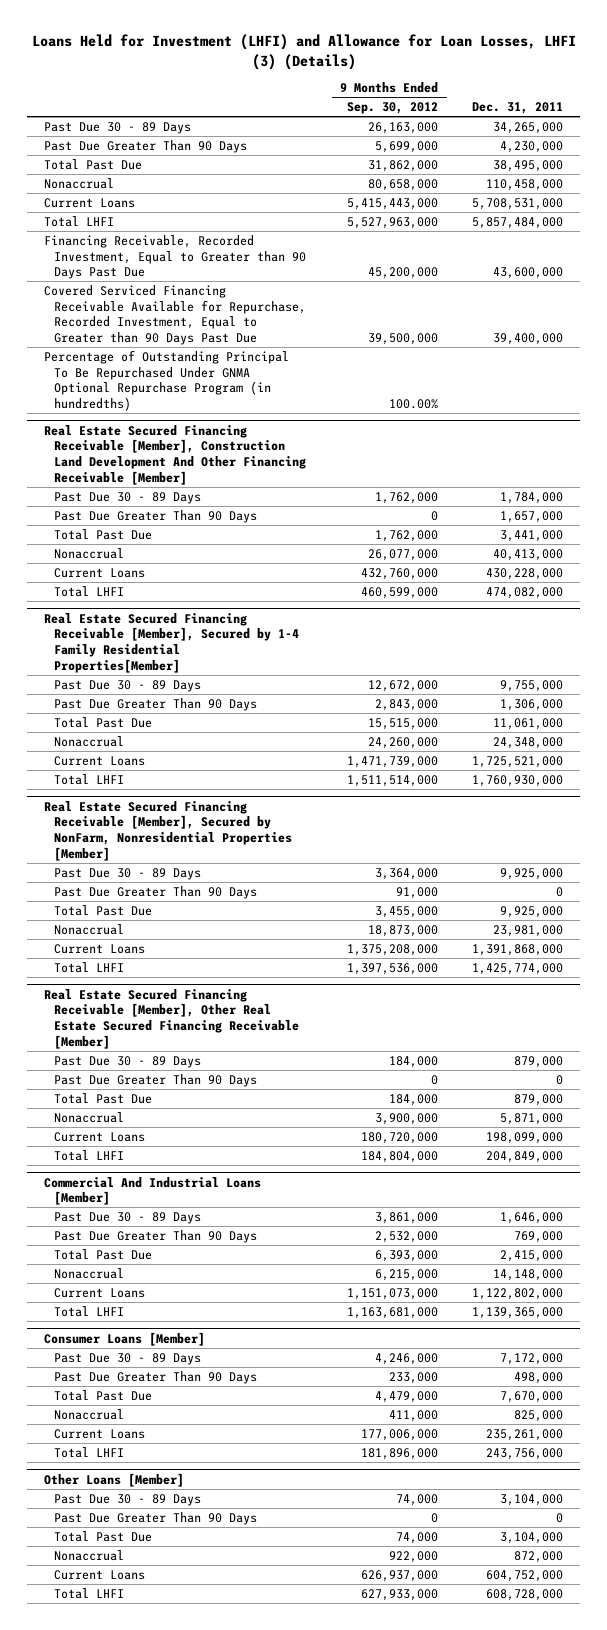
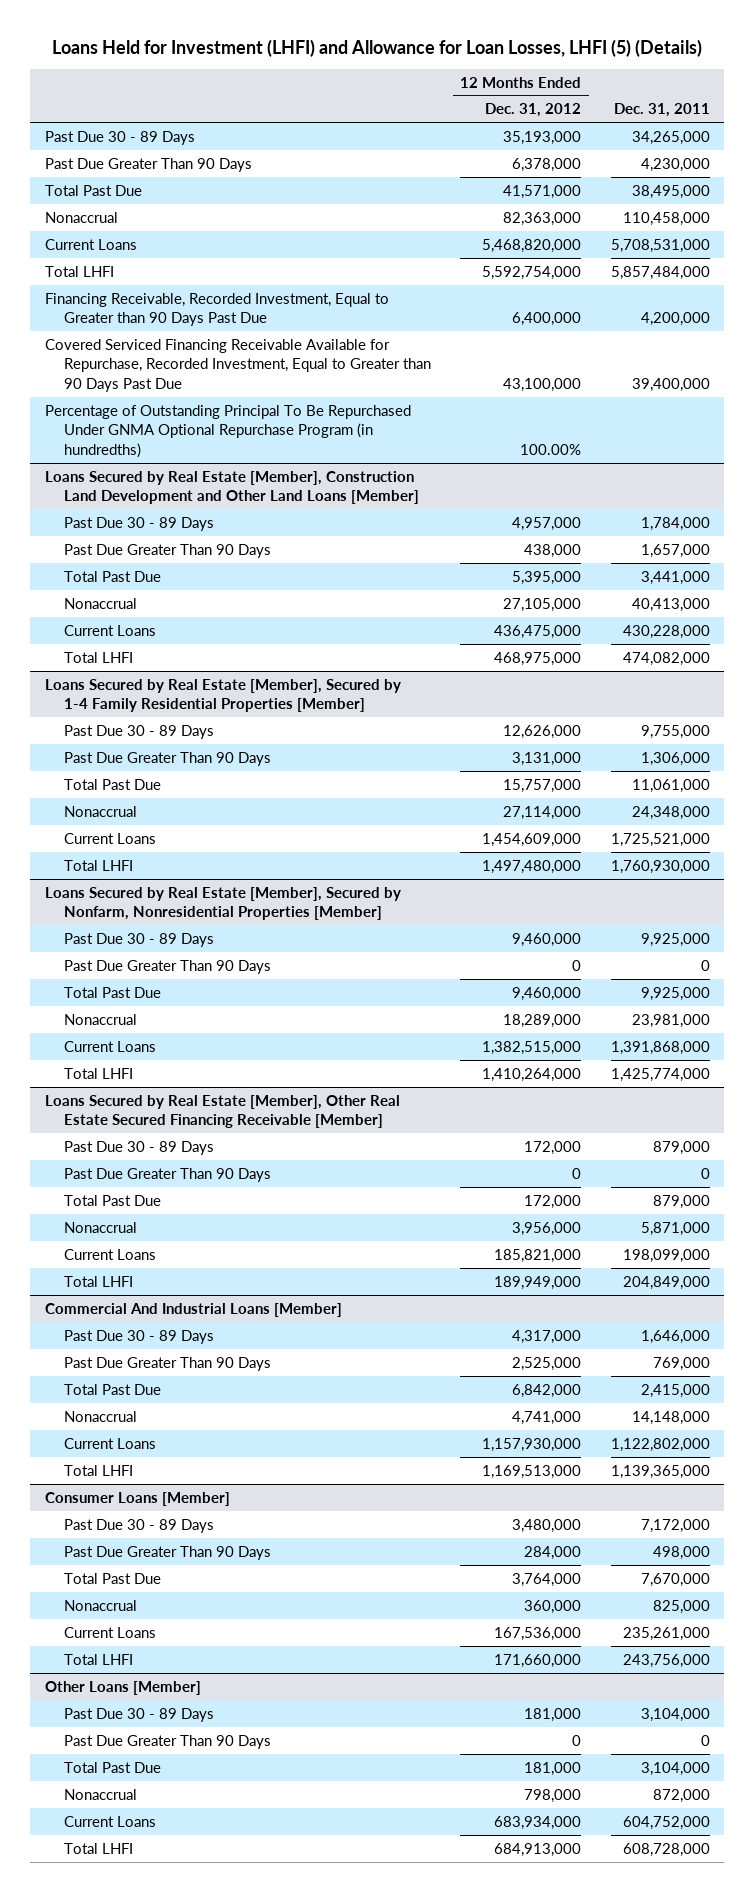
- Loans Held for Investment (LHFI) and Allowance for Loan Losses, LHFI (3) (Details)
+ Loans Held for Investment (LHFI) and Allowance for Loan Losses, LHFI (5) (Details)
- | 9 Months Ended Sep. 30, 2012 | Dec. 31, 2011
+ | 12 Months Ended Dec. 31, 2012 | Dec. 31, 2011
- Financing Receivable, Recorded Investment, Equal to Greater than 90 Days Past Due | 45,200,000 | 43,600,000
+ Financing Receivable, Recorded Investment, Equal to Greater than 90 Days Past Due | 6,400,000 | 4,200,000
- Real Estate Secured Financing Receivable [Member], Construction Land Development And Other Financing Receivable [Member]
+ Loans Secured by Real Estate [Member], Construction Land Development and Other Land Loans [Member]
- Real Estate Secured Financing Receivable [Member], Secured by 1-4 Family Residential Properties[Member]
+ Loans Secured by Real Estate [Member], Secured by 1-4 Family Residential Properties [Member]
- Real Estate Secured Financing Receivable [Member], Secured by NonFarm, Nonresidential Properties [Member]
+ Loans Secured by Real Estate [Member], Secured by Nonfarm, Nonresidential Properties [Member]
- Real Estate Secured Financing Receivable [Member], Other Real Estate Secured Financing Receivable [Member]
+ Loans Secured by Real Estate [Member], Other Real Estate Secured Financing Receivable [Member]

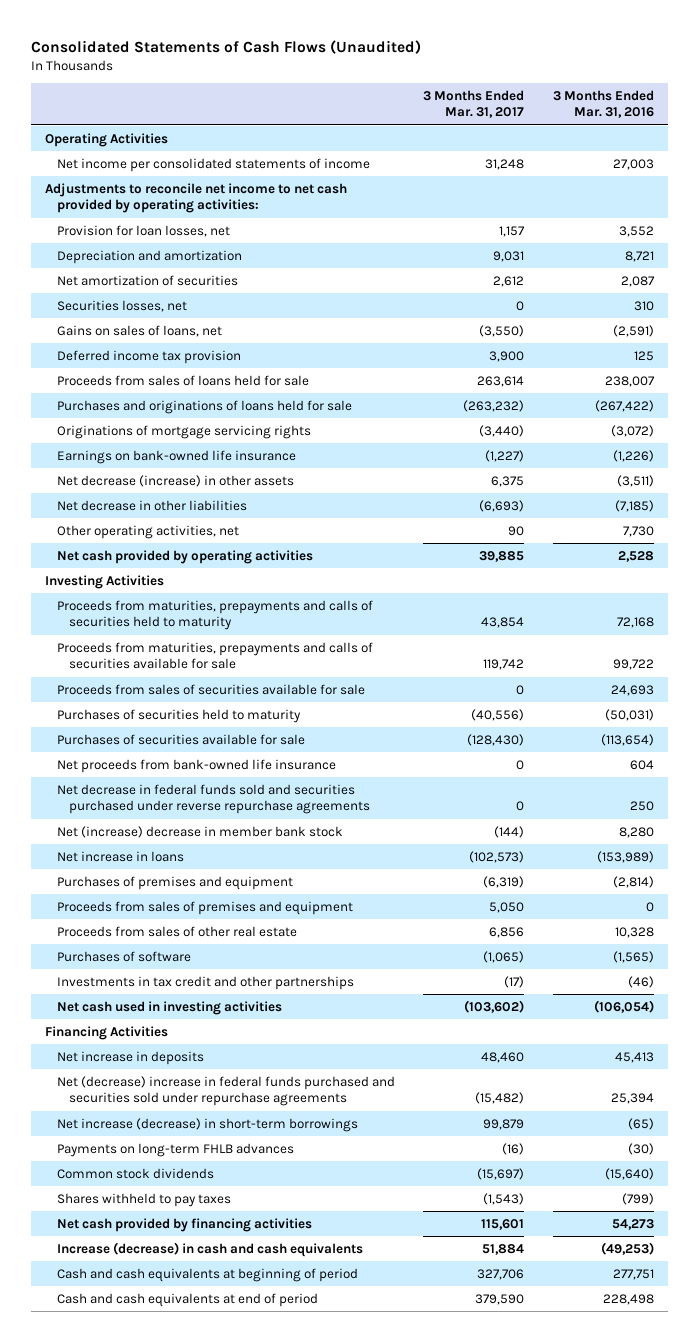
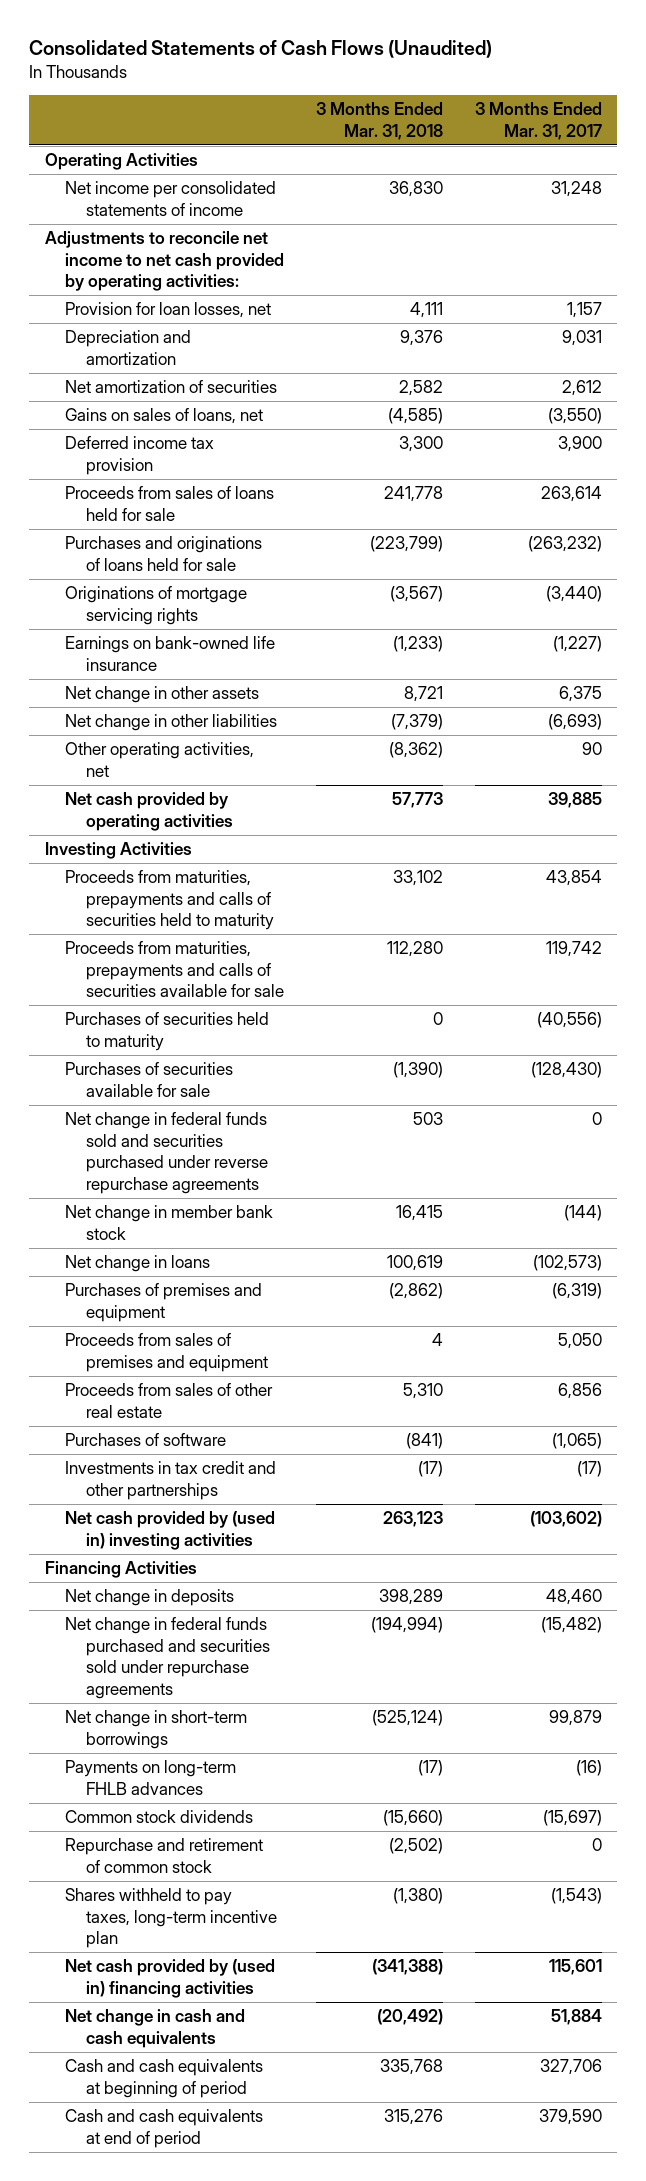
- | 3 Months Ended Mar. 31, 2017 | 3 Months Ended Mar. 31, 2016
+ | 3 Months Ended Mar. 31, 2018 | 3 Months Ended Mar. 31, 2017
- Securities losses, net | 0 | 310
- Net decrease (increase) in other assets | 6,375 | (3,511)
- Net decrease in other liabilities | (6,693) | (7,185)
+ Net change in other assets | 8,721 | 6,375
+ Net change in other liabilities | (7,379) | (6,693)
- Proceeds from sales of securities available for sale | 0 | 24,693
- Net proceeds from bank-owned life insurance | 0 | 604
- Net decrease in federal funds sold and securities purchased under reverse repurchase agreements | 0 | 250
- Net (increase) decrease in member bank stock | (144) | 8,280
- Net increase in loans | (102,573) | (153,989)
+ Net change in federal funds sold and securities purchased under reverse repurchase agreements | 503 | 0
+ Net change in member bank stock | 16,415 | (144)
+ Net change in loans | 100,619 | (102,573)
- Net cash used in investing activities | (103,602) | (106,054)
+ Net cash provided by (used in) investing activities | 263,123 | (103,602)
- Net increase in deposits | 48,460 | 45,413
- Net (decrease) increase in federal funds purchased and securities sold under repurchase agreements | (15,482) | 25,394
- Net increase (decrease) in short-term borrowings | 99,879 | (65)
+ Net change in deposits | 398,289 | 48,460
+ Net change in federal funds purchased and securities sold under repurchase agreements | (194,994) | (15,482)
+ Net change in short-term borrowings | (525,124) | 99,879
- Shares withheld to pay taxes | (1,543) | (799)
- Net cash provided by financing activities | 115,601 | 54,273
- Increase (decrease) in cash and cash equivalents | 51,884 | (49,253)
+ Repurchase and retirement of common stock | (2,502) | 0
+ Shares withheld to pay taxes, long-term incentive plan | (1,380) | (1,543)
+ Net cash provided by (used in) financing activities | (341,388) | 115,601
+ Net change in cash and cash equivalents | (20,492) | 51,884

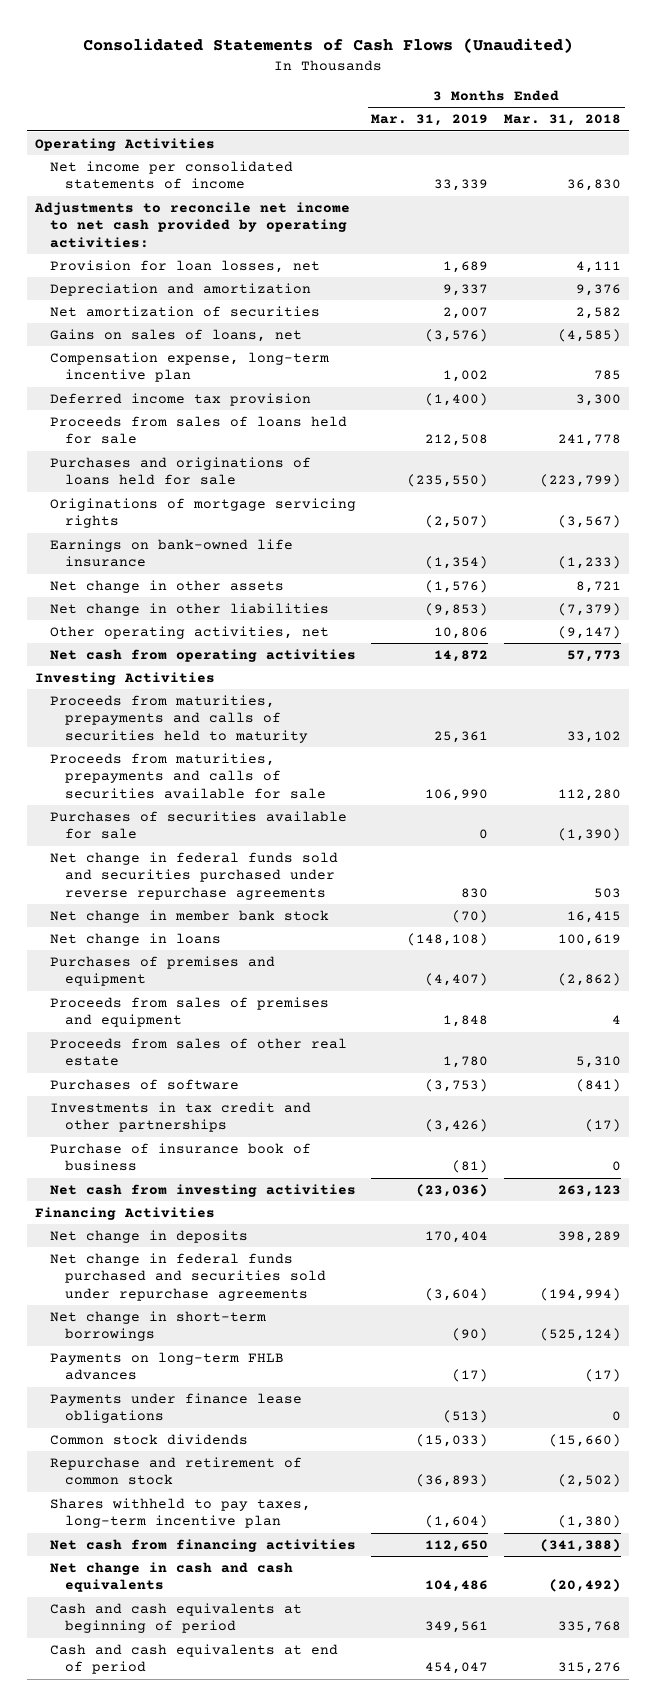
- | 3 Months Ended Mar. 31, 2018 | 3 Months Ended Mar. 31, 2017
+ | 3 Months Ended Mar. 31, 2019 | 3 Months Ended Mar. 31, 2018
+ Compensation expense, long-term incentive plan | 1,002 | 785
- Other operating activities, net | (8,362) | 90
- Net cash provided by operating activities | 57,773 | 39,885
+ Other operating activities, net | 10,806 | (9,147)
+ Net cash from operating activities | 14,872 | 57,773
- Purchases of securities held to maturity | 0 | (40,556)
- Net cash provided by (used in) investing activities | 263,123 | (103,602)
+ Purchase of insurance book of business | (81) | 0
+ Net cash from investing activities | (23,036) | 263,123
+ Payments under finance lease obligations | (513) | 0
- Net cash provided by (used in) financing activities | (341,388) | 115,601
+ Net cash from financing activities | 112,650 | (341,388)

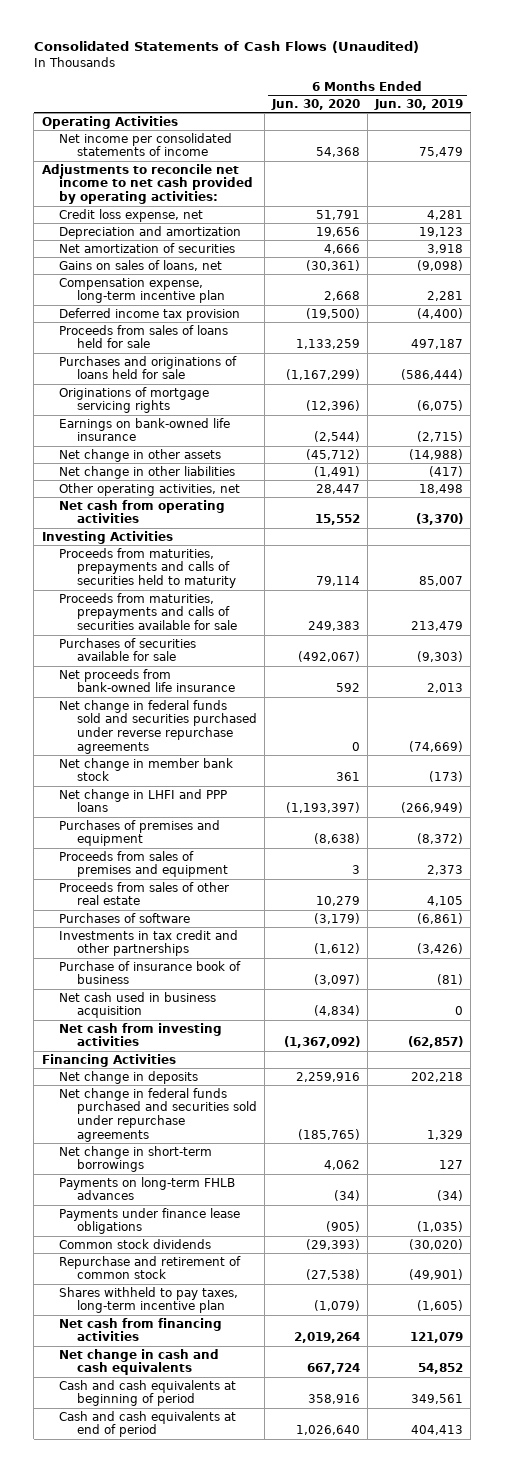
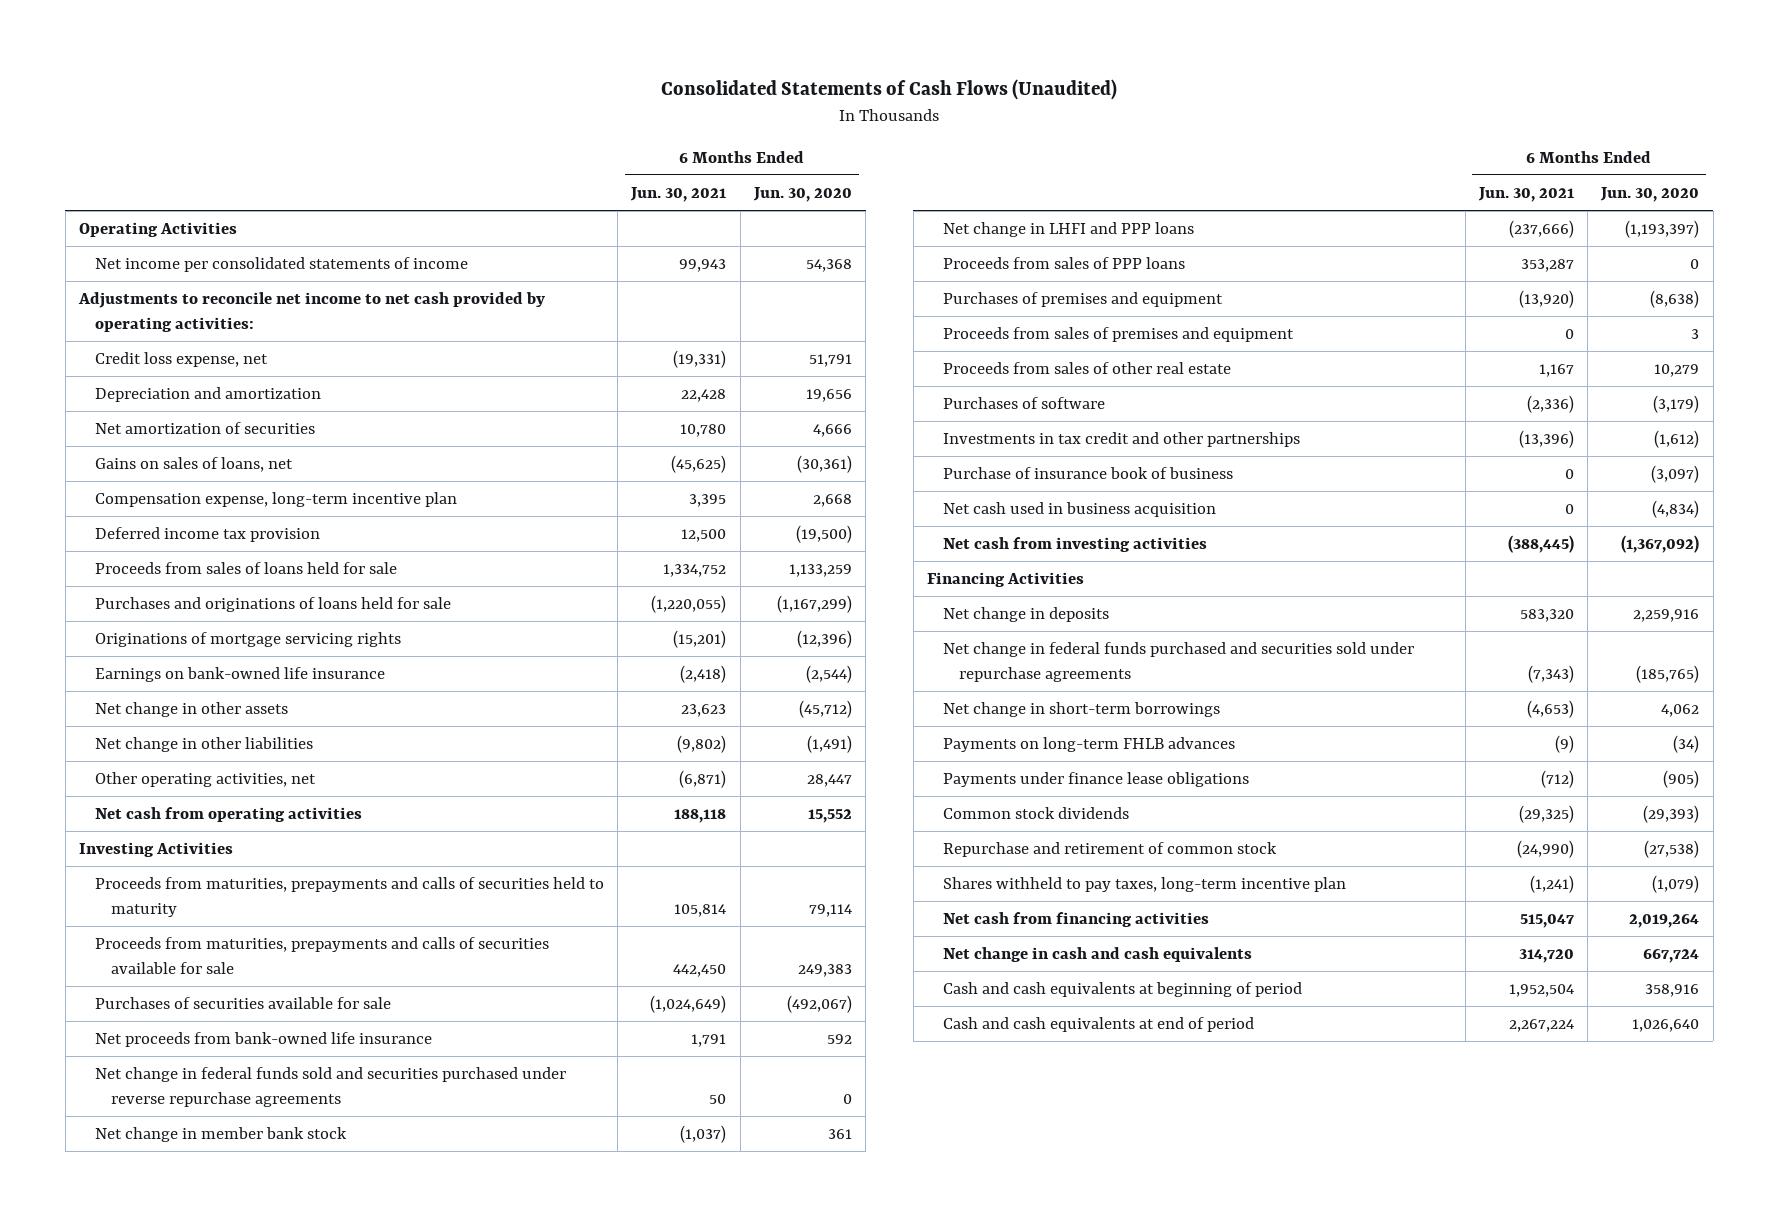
- | 6 Months Ended Jun. 30, 2020 | 6 Months Ended Jun. 30, 2019
+ | 6 Months Ended Jun. 30, 2021 | 6 Months Ended Jun. 30, 2020
+ Proceeds from sales of PPP loans | 353,287 | 0

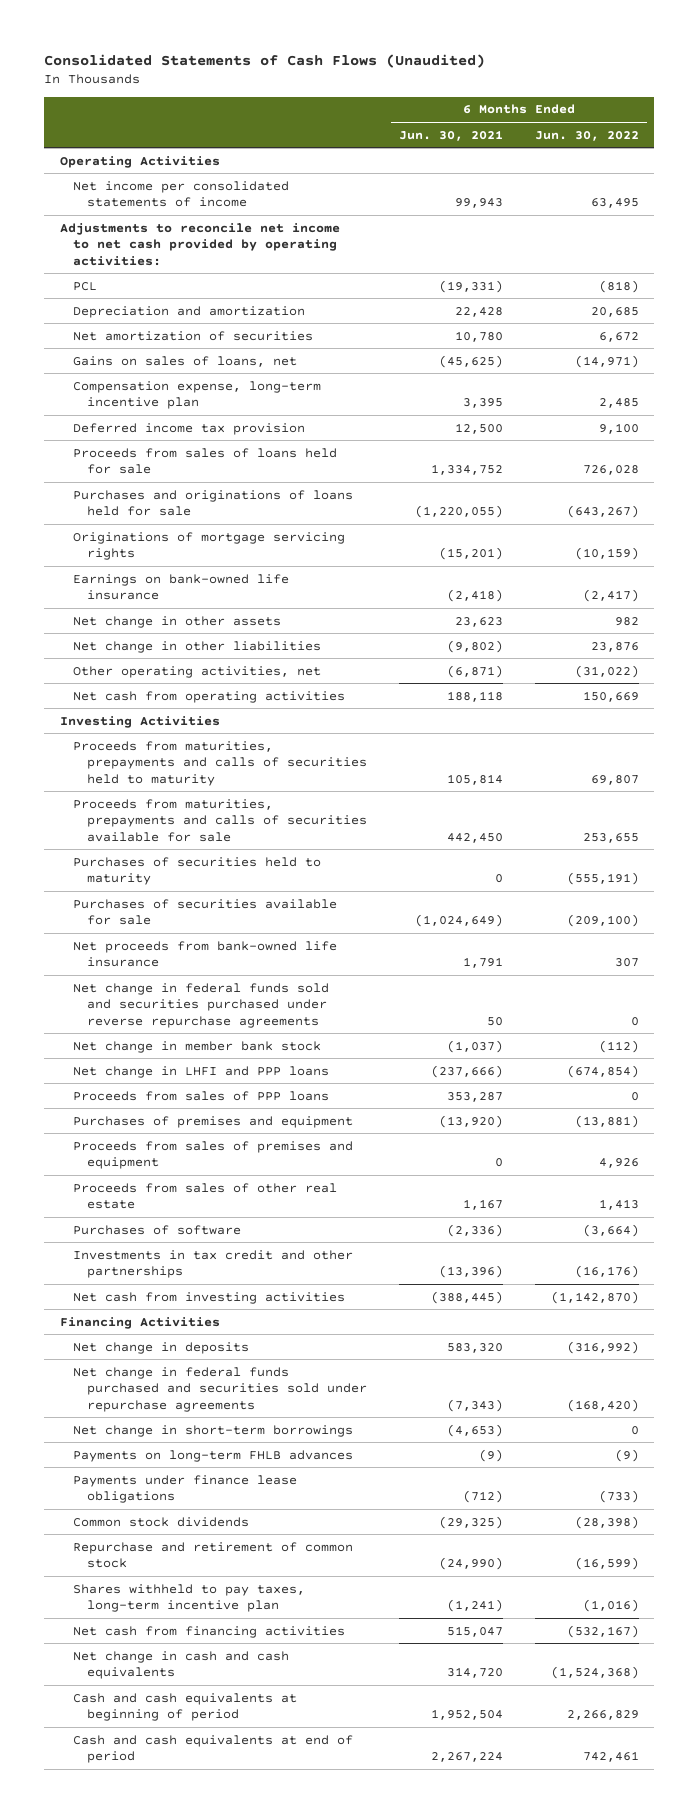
- | 6 Months Ended Jun. 30, 2021 | 6 Months Ended Jun. 30, 2020
+ | 6 Months Ended Jun. 30, 2021 | 6 Months Ended Jun. 30, 2022
- Credit loss expense, net | (19,331) | 51,791
+ PCL | (19,331) | (818)
+ Purchases of securities held to maturity | 0 | (555,191)
- Purchase of insurance book of business | 0 | (3,097)
- Net cash used in business acquisition | 0 | (4,834)

